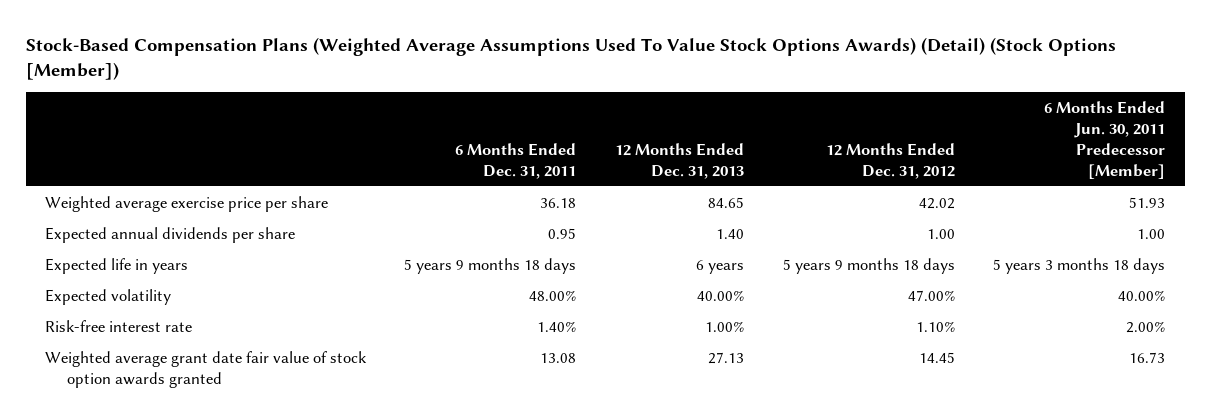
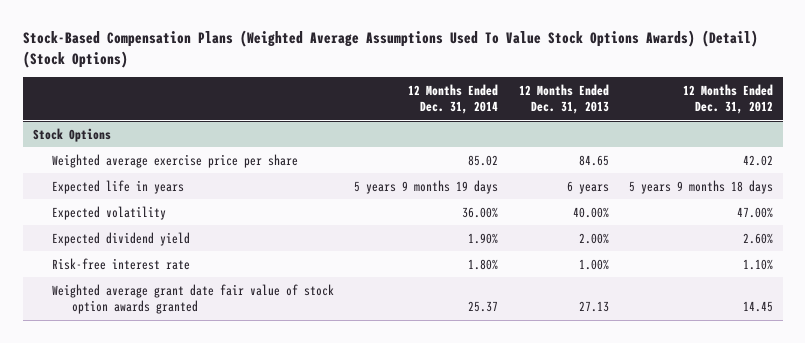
- Stock-Based Compensation Plans (Weighted Average Assumptions Used To Value Stock Options Awards) (Detail) (Stock Options [Member])
+ Stock-Based Compensation Plans (Weighted Average Assumptions Used To Value Stock Options Awards) (Detail) (Stock Options)
- | 6 Months Ended Dec. 31, 2011 | 12 Months Ended Dec. 31, 2013 | 12 Months Ended Dec. 31, 2012 | 6 Months Ended Jun. 30, 2011 Predecessor [Member]
+ | 12 Months Ended Dec. 31, 2014 | 12 Months Ended Dec. 31, 2013 | 12 Months Ended Dec. 31, 2012
+ Stock Options
- Expected annual dividends per share | 0.95 | 1.40 | 1.00 | 1.00
+ Expected dividend yield | 1.90% | 2.00% | 2.60%

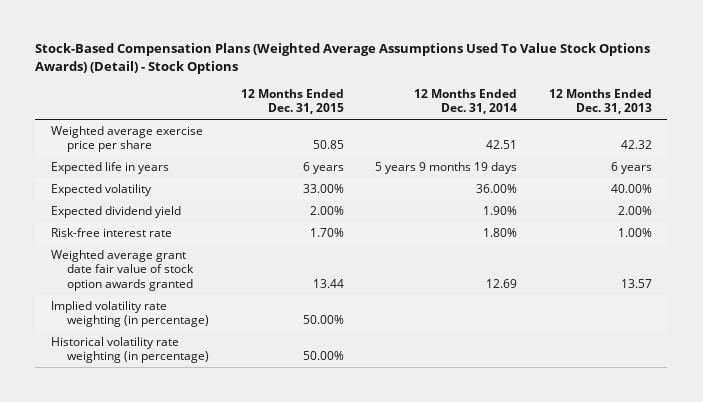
- Stock-Based Compensation Plans (Weighted Average Assumptions Used To Value Stock Options Awards) (Detail) (Stock Options)
+ Stock-Based Compensation Plans (Weighted Average Assumptions Used To Value Stock Options Awards) (Detail) - Stock Options
- | 12 Months Ended Dec. 31, 2014 | 12 Months Ended Dec. 31, 2013 | 12 Months Ended Dec. 31, 2012
+ | 12 Months Ended Dec. 31, 2015 | 12 Months Ended Dec. 31, 2014 | 12 Months Ended Dec. 31, 2013
- Stock Options
- Weighted average exercise price per share | 85.02 | 84.65 | 42.02
+ Weighted average exercise price per share | 50.85 | 42.51 | 42.32
- Weighted average grant date fair value of stock option awards granted | 25.37 | 27.13 | 14.45
+ Weighted average grant date fair value of stock option awards granted | 13.44 | 12.69 | 13.57
+ Implied volatility rate weighting (in percentage) | 50.00% | |
+ Historical volatility rate weighting (in percentage) | 50.00% | |

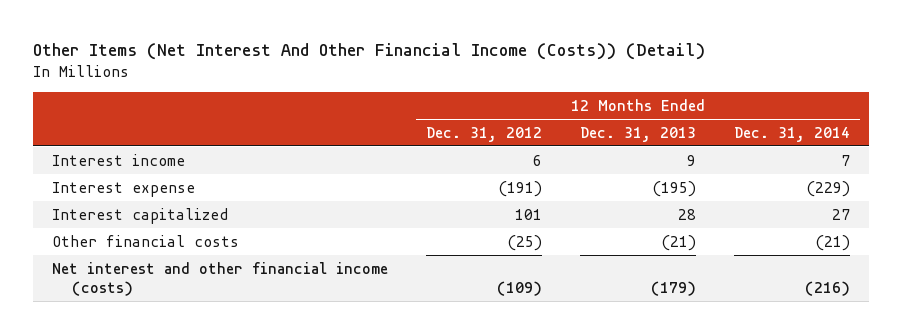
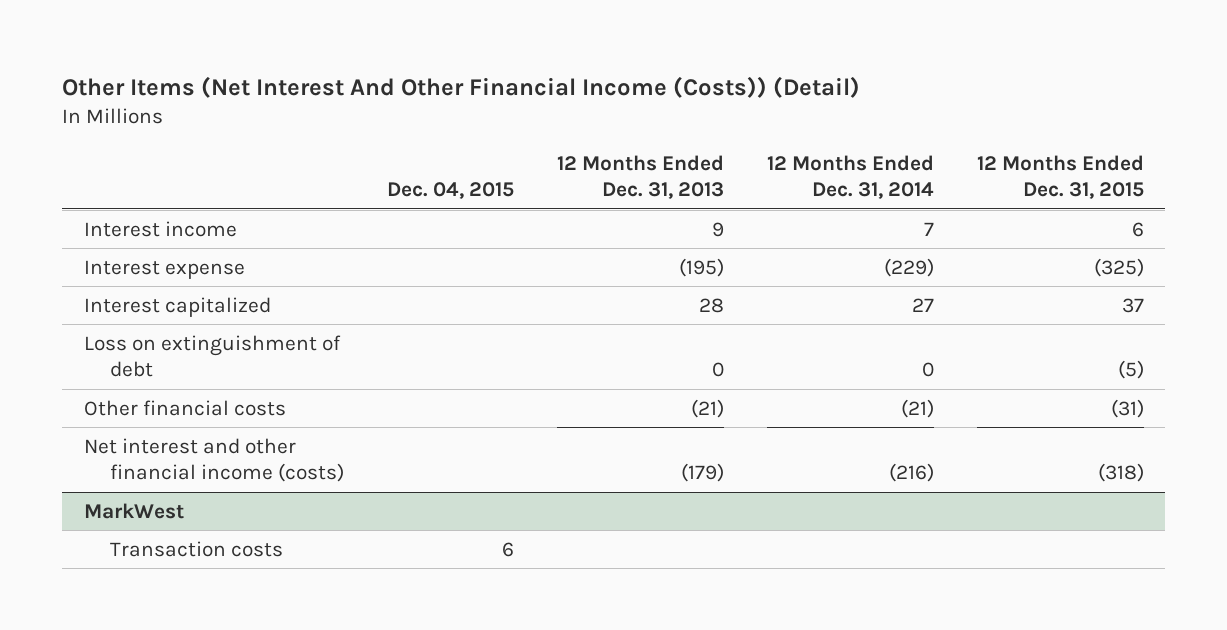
- | 12 Months Ended Dec. 31, 2012 | 12 Months Ended Dec. 31, 2013 | 12 Months Ended Dec. 31, 2014
+ | Dec. 04, 2015 | 12 Months Ended Dec. 31, 2013 | 12 Months Ended Dec. 31, 2014 | 12 Months Ended Dec. 31, 2015
+ Loss on extinguishment of debt | | 0 | 0 | (5)
+ MarkWest
+ Transaction costs | 6 | | |

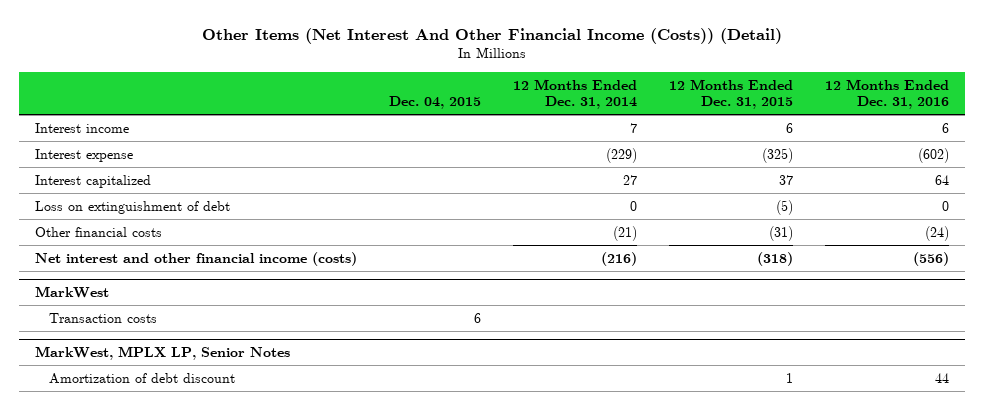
- | Dec. 04, 2015 | 12 Months Ended Dec. 31, 2013 | 12 Months Ended Dec. 31, 2014 | 12 Months Ended Dec. 31, 2015
+ | Dec. 04, 2015 | 12 Months Ended Dec. 31, 2014 | 12 Months Ended Dec. 31, 2015 | 12 Months Ended Dec. 31, 2016
+ MarkWest, MPLX LP, Senior Notes
+ Amortization of debt discount | | | 1 | 44

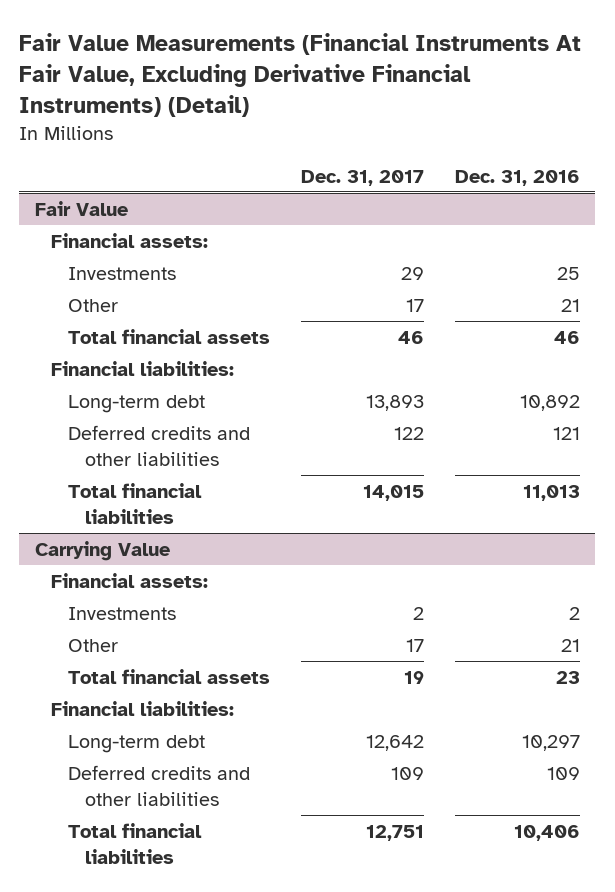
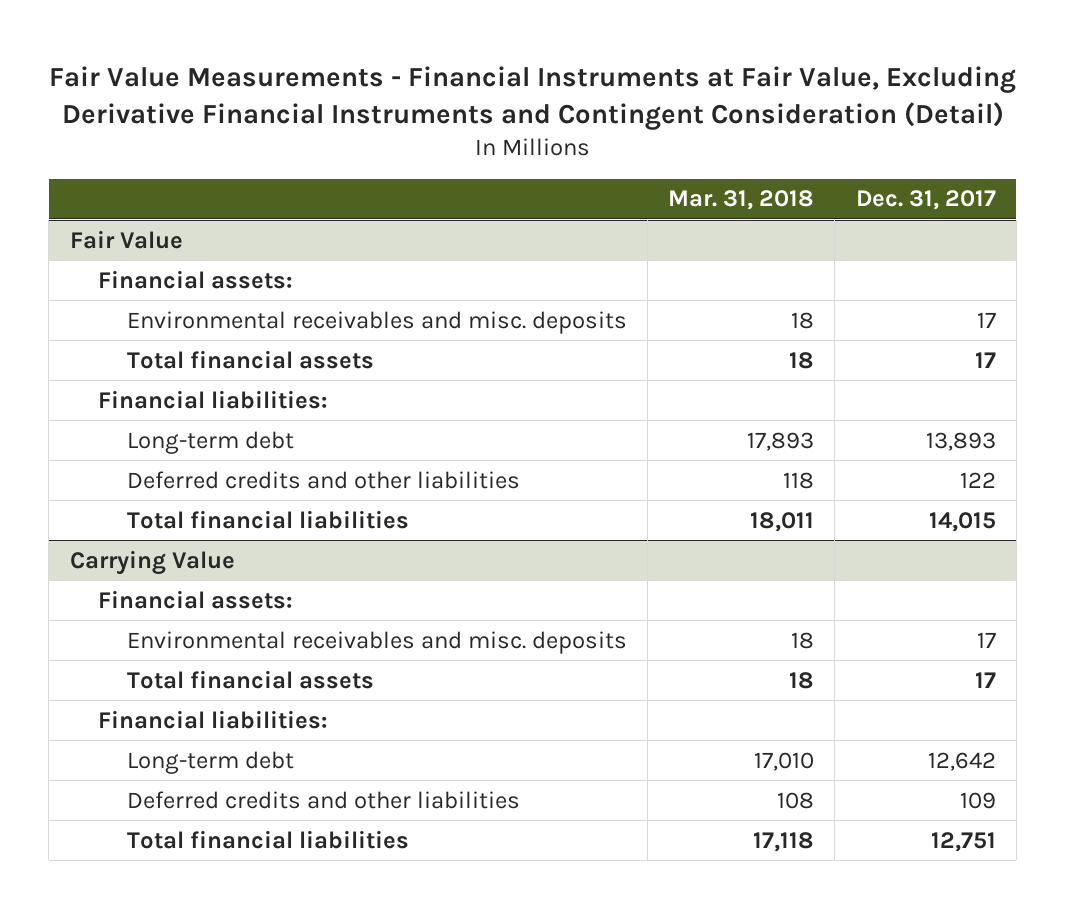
- Fair Value Measurements (Financial Instruments At Fair Value, Excluding Derivative Financial Instruments) (Detail)
+ Fair Value Measurements - Financial Instruments at Fair Value, Excluding Derivative Financial Instruments and Contingent Consideration (Detail)
- | Dec. 31, 2017 | Dec. 31, 2016
+ | Mar. 31, 2018 | Dec. 31, 2017
@ Fair Value
- Investments | 29 | 25
- Other | 17 | 21
- Total financial assets | 46 | 46
+ Environmental receivables and misc. deposits | 18 | 17
+ Total financial assets | 18 | 17
@ Carrying Value
- Investments | 2 | 2
- Other | 17 | 21
- Total financial assets | 19 | 23
+ Environmental receivables and misc. deposits | 18 | 17
+ Total financial assets | 18 | 17

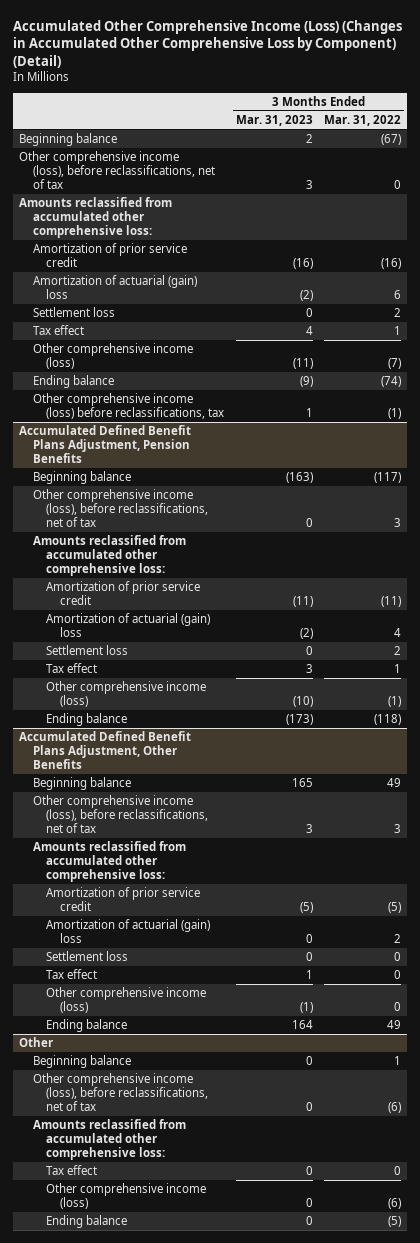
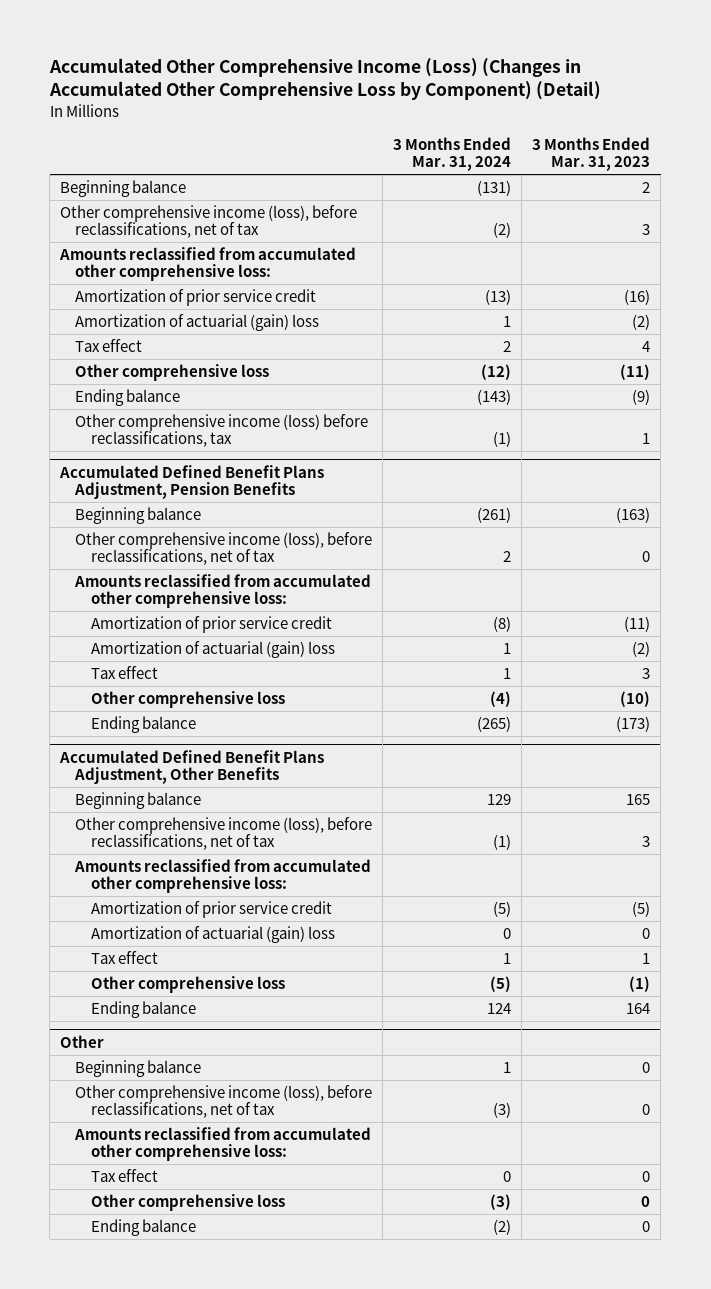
- | 3 Months Ended Mar. 31, 2023 | 3 Months Ended Mar. 31, 2022
+ | 3 Months Ended Mar. 31, 2024 | 3 Months Ended Mar. 31, 2023
- Settlement loss | 0 | 2
- Other comprehensive income (loss) | (11) | (7)
+ Other comprehensive loss | (12) | (11)
@ Accumulated Defined Benefit Plans Adjustment, Pension Benefits
- Settlement loss | 0 | 2
- Other comprehensive income (loss) | (10) | (1)
+ Other comprehensive loss | (4) | (10)
@ Accumulated Defined Benefit Plans Adjustment, Other Benefits
- Settlement loss | 0 | 0
- Other comprehensive income (loss) | (1) | 0
+ Other comprehensive loss | (5) | (1)
@ Other
- Other comprehensive income (loss) | 0 | (6)
+ Other comprehensive loss | (3) | 0

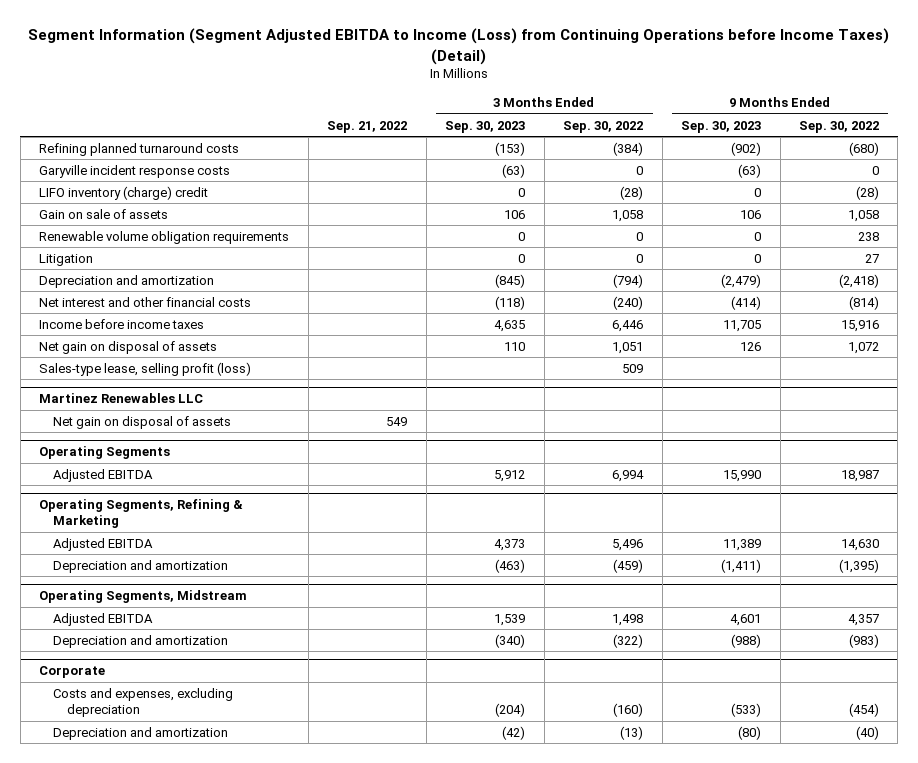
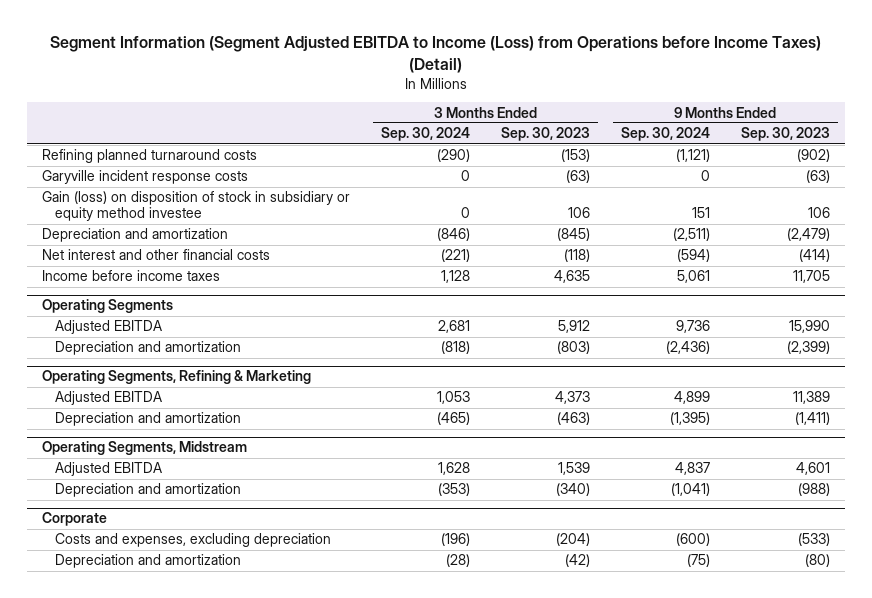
- Segment Information (Segment Adjusted EBITDA to Income (Loss) from Continuing Operations before Income Taxes) (Detail)
+ Segment Information (Segment Adjusted EBITDA to Income (Loss) from Operations before Income Taxes) (Detail)
- | Sep. 21, 2022 | 3 Months Ended Sep. 30, 2023 | 3 Months Ended Sep. 30, 2022 | 9 Months Ended Sep. 30, 2023 | 9 Months Ended Sep. 30, 2022
+ | 3 Months Ended Sep. 30, 2024 | 3 Months Ended Sep. 30, 2023 | 9 Months Ended Sep. 30, 2024 | 9 Months Ended Sep. 30, 2023
- LIFO inventory (charge) credit | | 0 | (28) | 0 | (28)
- Gain on sale of assets | | 106 | 1,058 | 106 | 1,058
- Renewable volume obligation requirements | | 0 | 0 | 0 | 238
- Litigation | | 0 | 0 | 0 | 27
+ Gain (loss) on disposition of stock in subsidiary or equity method investee | 0 | 106 | 151 | 106
- Net gain on disposal of assets | | 110 | 1,051 | 126 | 1,072
- Sales-type lease, selling profit (loss) | | | 509 | |
- Martinez Renewables LLC
- Net gain on disposal of assets | 549 | | | |
@ Operating Segments
+ Depreciation and amortization | (818) | (803) | (2,436) | (2,399)

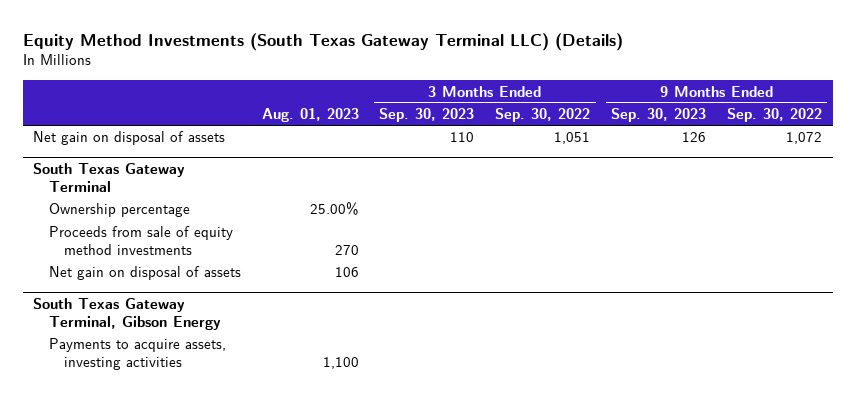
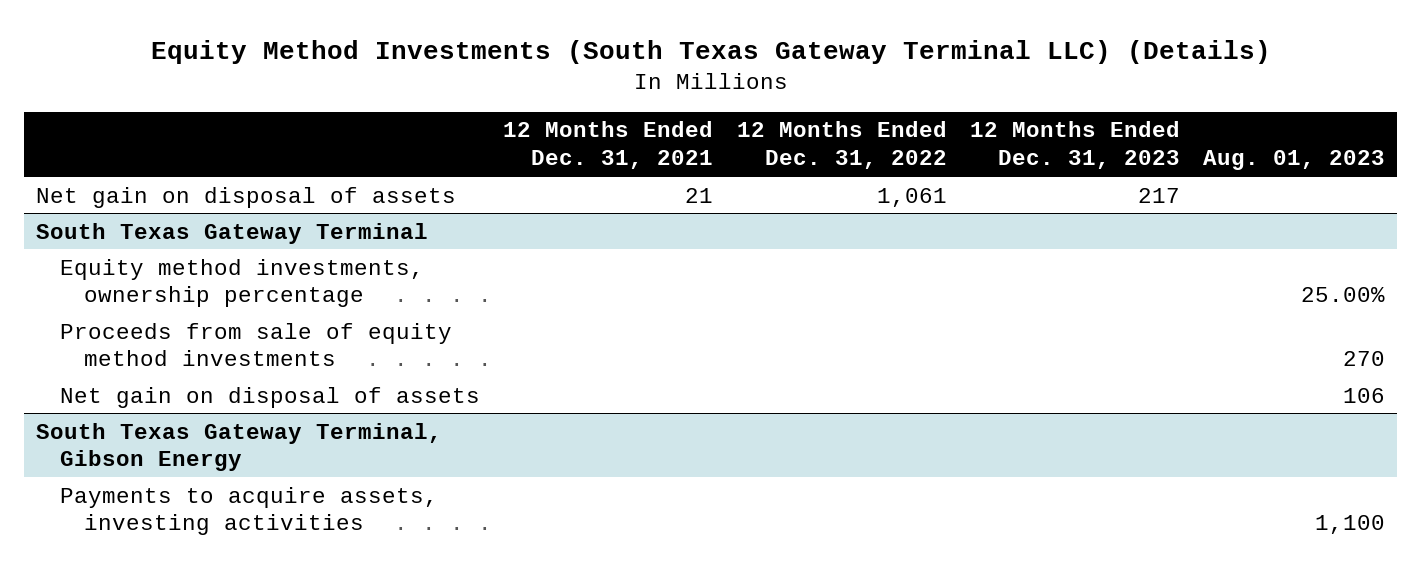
- | Aug. 01, 2023 | 3 Months Ended Sep. 30, 2023 | 3 Months Ended Sep. 30, 2022 | 9 Months Ended Sep. 30, 2023 | 9 Months Ended Sep. 30, 2022
+ | 12 Months Ended Dec. 31, 2021 | 12 Months Ended Dec. 31, 2022 | 12 Months Ended Dec. 31, 2023 | Aug. 01, 2023
@ South Texas Gateway Terminal
- Ownership percentage | 25.00% | | | |
+ Equity method investments, ownership percentage | | | | 25.00%

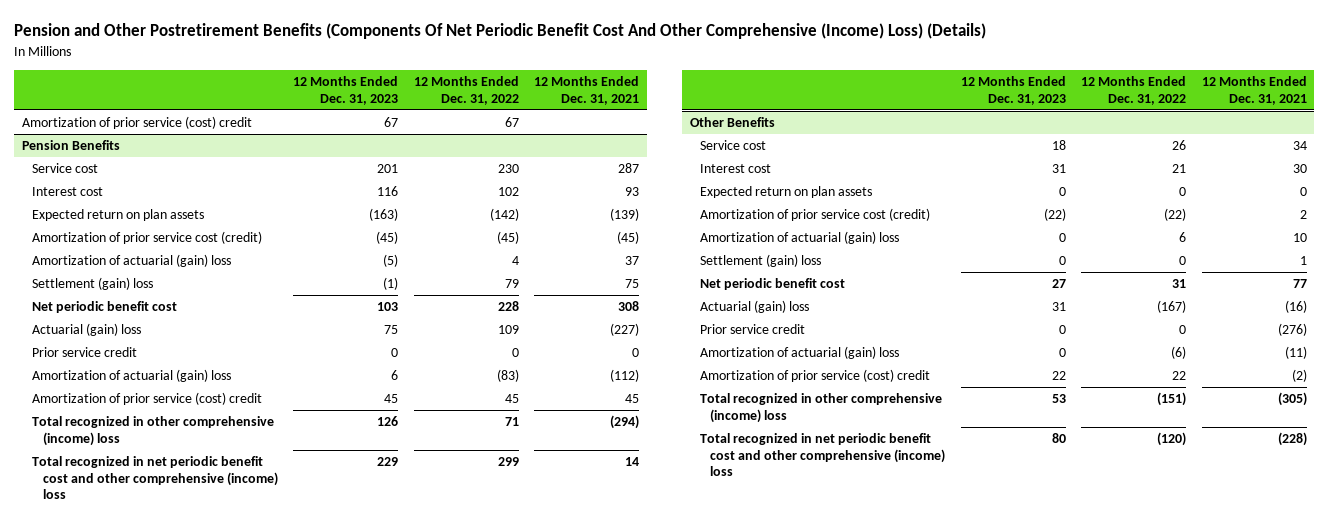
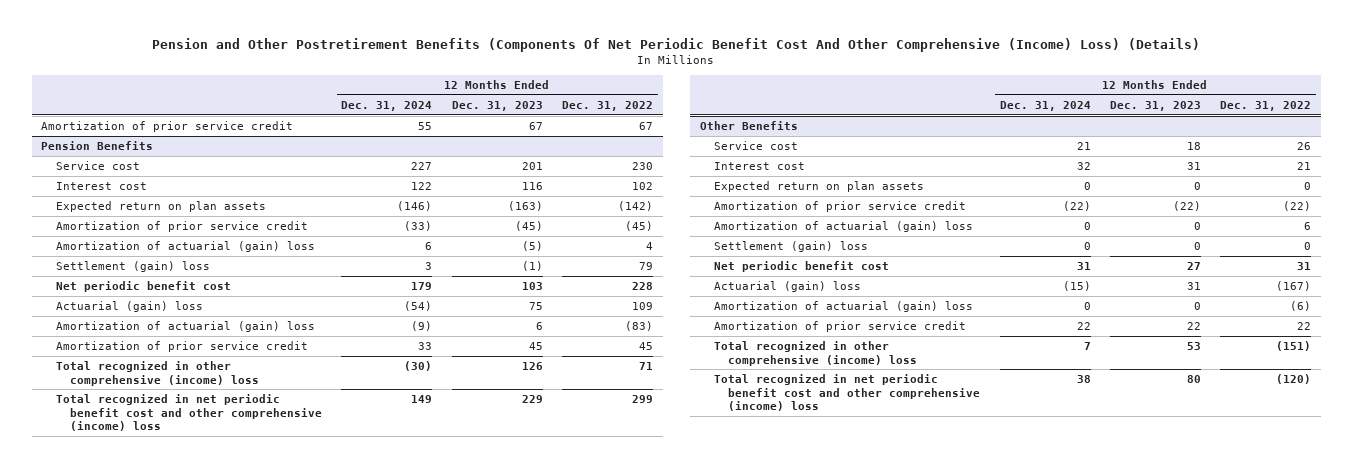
- | 12 Months Ended Dec. 31, 2023 | 12 Months Ended Dec. 31, 2022 | 12 Months Ended Dec. 31, 2021
+ | 12 Months Ended Dec. 31, 2024 | 12 Months Ended Dec. 31, 2023 | 12 Months Ended Dec. 31, 2022
- Amortization of prior service (cost) credit | 67 | 67 |
+ Amortization of prior service credit | 55 | 67 | 67
@ Pension Benefits
- Amortization of prior service cost (credit) | (45) | (45) | (45)
+ Amortization of prior service credit | (33) | (45) | (45)
- Prior service credit | 0 | 0 | 0
- Amortization of prior service (cost) credit | 45 | 45 | 45
+ Amortization of prior service credit | 33 | 45 | 45
@ Other Benefits
- Amortization of prior service cost (credit) | (22) | (22) | 2
+ Amortization of prior service credit | (22) | (22) | (22)
- Prior service credit | 0 | 0 | (276)
- Amortization of prior service (cost) credit | 22 | 22 | (2)
+ Amortization of prior service credit | 22 | 22 | 22

